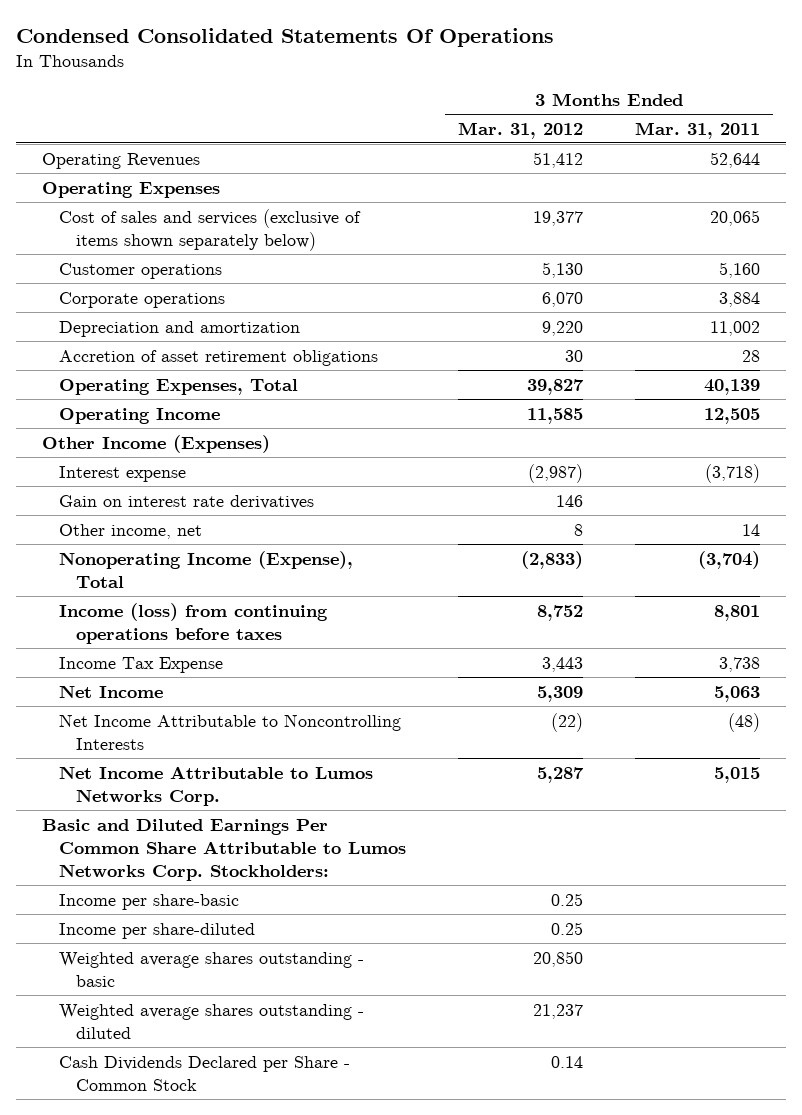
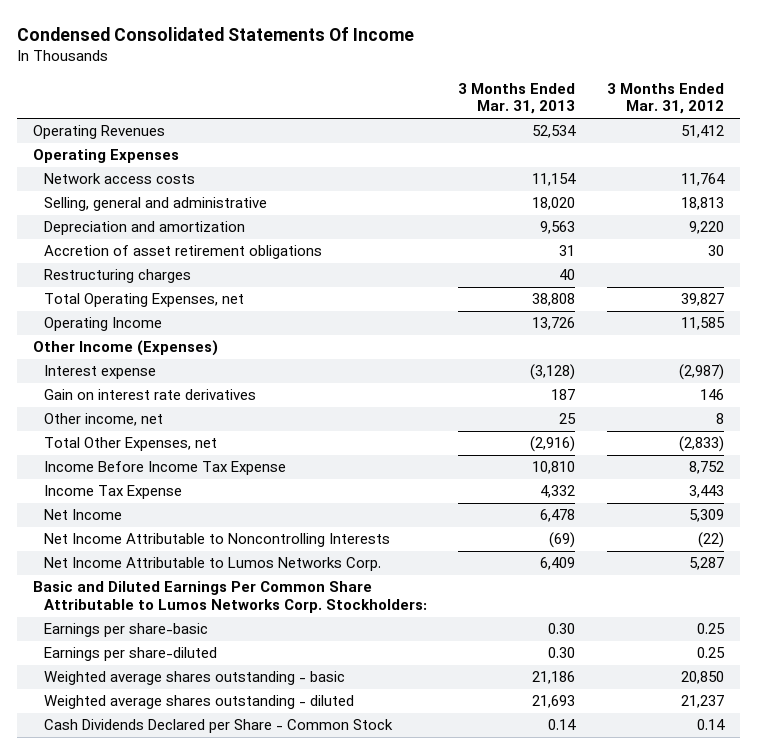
- Condensed Consolidated Statements Of Operations
+ Condensed Consolidated Statements Of Income
- | 3 Months Ended Mar. 31, 2012 | 3 Months Ended Mar. 31, 2011
+ | 3 Months Ended Mar. 31, 2013 | 3 Months Ended Mar. 31, 2012
- Cost of sales and services (exclusive of items shown separately below) | 19,377 | 20,065
- Customer operations | 5,130 | 5,160
- Corporate operations | 6,070 | 3,884
+ Network access costs | 11,154 | 11,764
+ Selling, general and administrative | 18,020 | 18,813
- Operating Expenses, Total | 39,827 | 40,139
+ Restructuring charges | 40 |
+ Total Operating Expenses, net | 38,808 | 39,827
- Nonoperating Income (Expense), Total | (2,833) | (3,704)
- Income (loss) from continuing operations before taxes | 8,752 | 8,801
+ Total Other Expenses, net | (2,916) | (2,833)
+ Income Before Income Tax Expense | 10,810 | 8,752
- Income per share-basic | 0.25 |
- Income per share-diluted | 0.25 |
+ Earnings per share-basic | 0.30 | 0.25
+ Earnings per share-diluted | 0.30 | 0.25

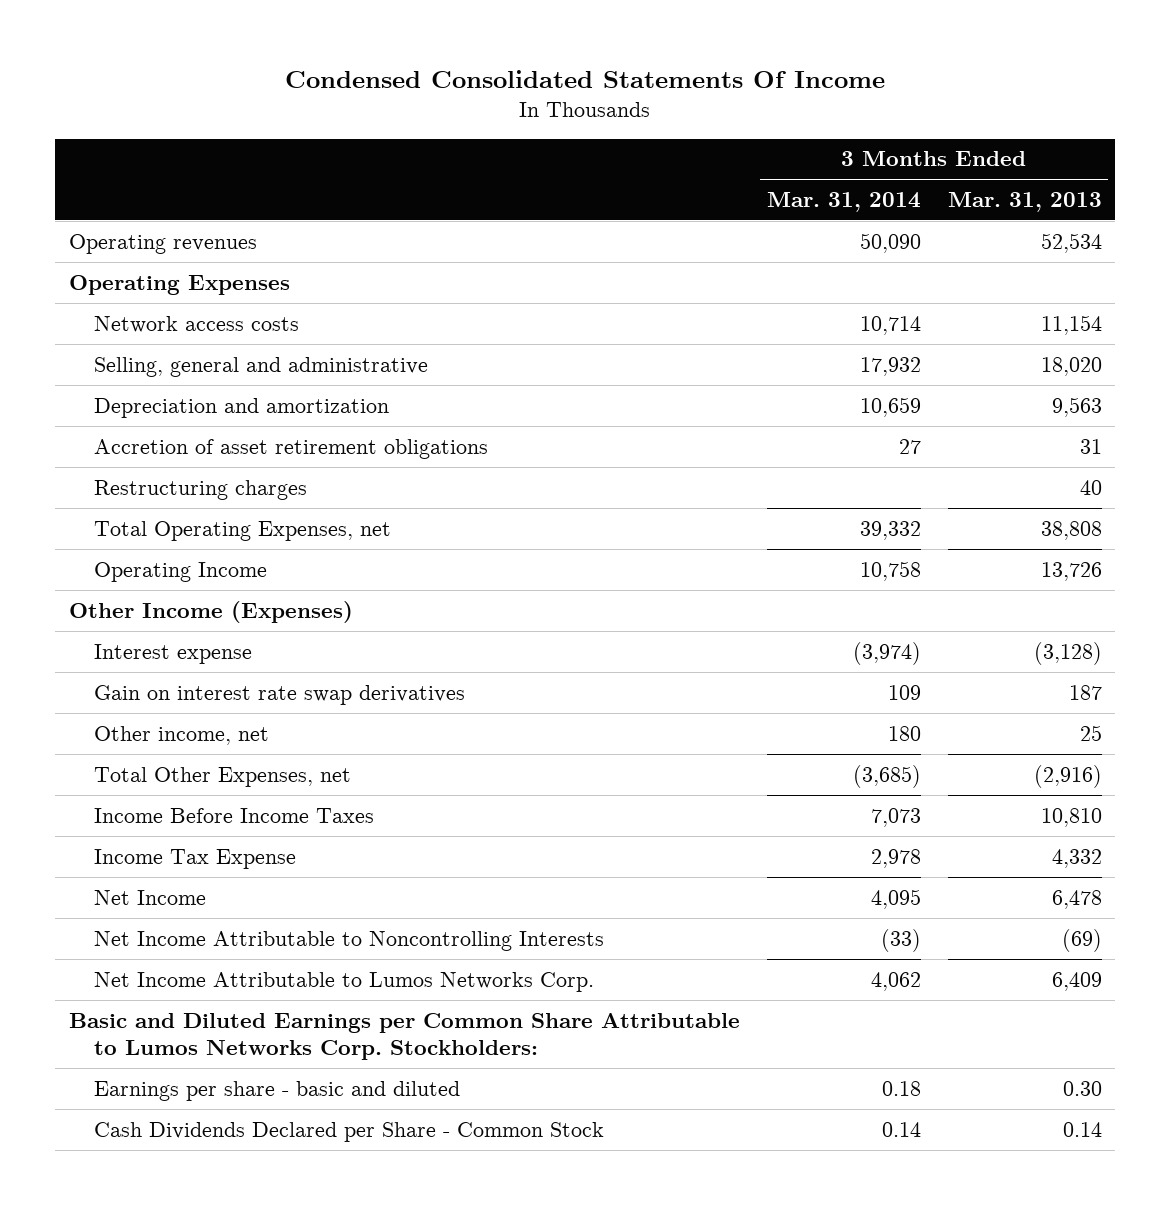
- | 3 Months Ended Mar. 31, 2013 | 3 Months Ended Mar. 31, 2012
+ | 3 Months Ended Mar. 31, 2014 | 3 Months Ended Mar. 31, 2013
- Operating Revenues | 52,534 | 51,412
+ Operating revenues | 50,090 | 52,534
- Gain on interest rate derivatives | 187 | 146
+ Gain on interest rate swap derivatives | 109 | 187
- Income Before Income Tax Expense | 10,810 | 8,752
+ Income Before Income Taxes | 7,073 | 10,810
- Basic and Diluted Earnings Per Common Share Attributable to Lumos Networks Corp. Stockholders:
- Earnings per share-basic | 0.30 | 0.25
- Earnings per share-diluted | 0.30 | 0.25
- Weighted average shares outstanding - basic | 21,186 | 20,850
- Weighted average shares outstanding - diluted | 21,693 | 21,237
+ Basic and Diluted Earnings per Common Share Attributable to Lumos Networks Corp. Stockholders:
+ Earnings per share - basic and diluted | 0.18 | 0.30

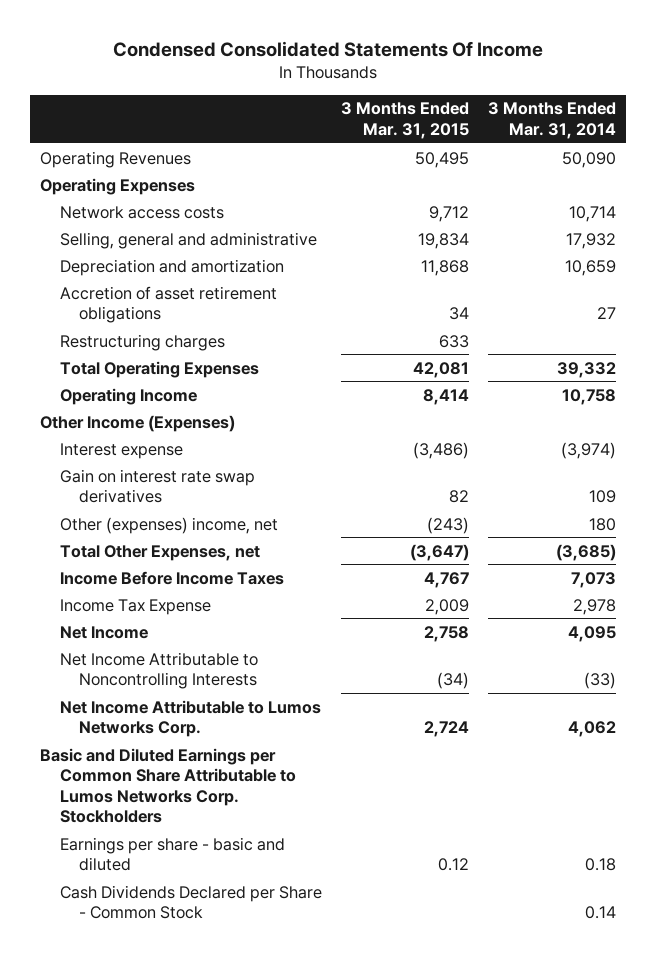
- | 3 Months Ended Mar. 31, 2014 | 3 Months Ended Mar. 31, 2013
+ | 3 Months Ended Mar. 31, 2015 | 3 Months Ended Mar. 31, 2014
- Operating revenues | 50,090 | 52,534
+ Operating Revenues | 50,495 | 50,090
- Total Operating Expenses, net | 39,332 | 38,808
+ Total Operating Expenses | 42,081 | 39,332
- Other income, net | 180 | 25
+ Other (expenses) income, net | (243) | 180
- Basic and Diluted Earnings per Common Share Attributable to Lumos Networks Corp. Stockholders:
+ Basic and Diluted Earnings per Common Share Attributable to Lumos Networks Corp. Stockholders

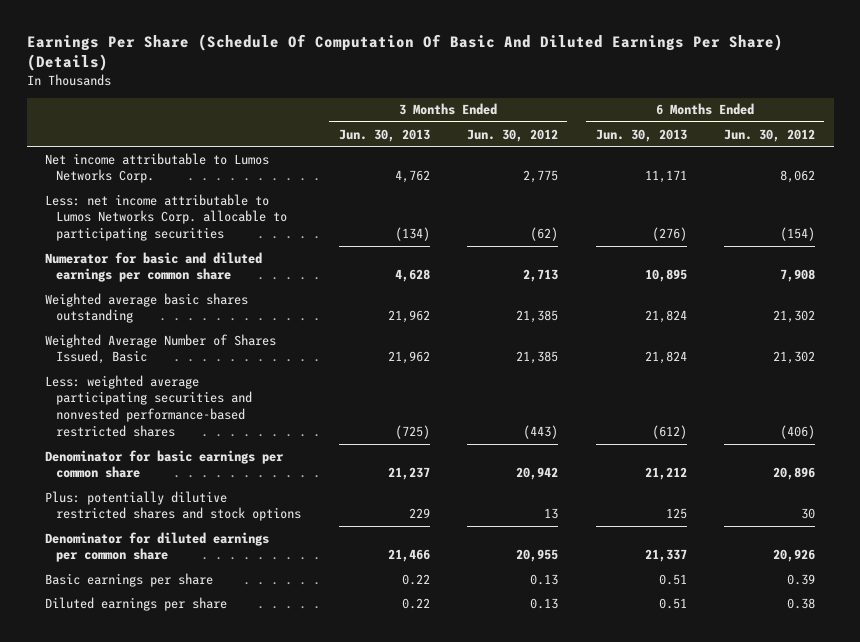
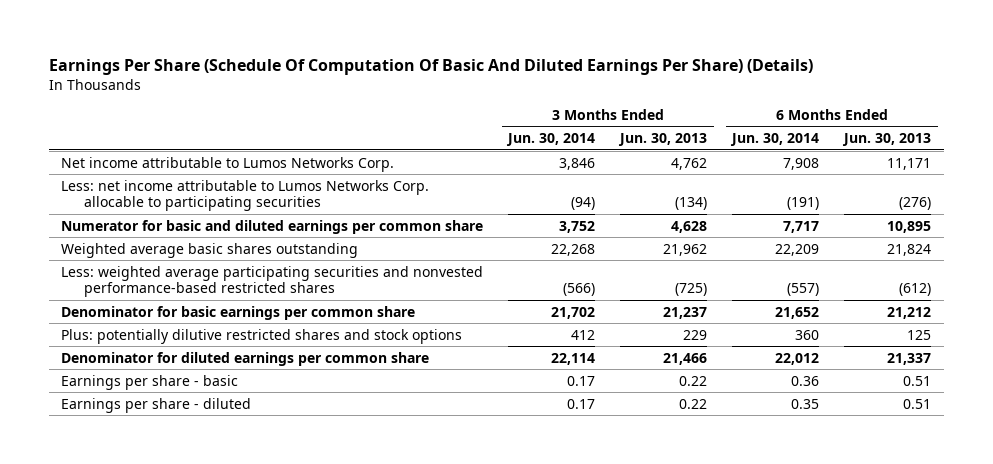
- | 3 Months Ended Jun. 30, 2013 | 3 Months Ended Jun. 30, 2012 | 6 Months Ended Jun. 30, 2013 | 6 Months Ended Jun. 30, 2012
+ | 3 Months Ended Jun. 30, 2014 | 3 Months Ended Jun. 30, 2013 | 6 Months Ended Jun. 30, 2014 | 6 Months Ended Jun. 30, 2013
- Weighted Average Number of Shares Issued, Basic | 21,962 | 21,385 | 21,824 | 21,302
- Basic earnings per share | 0.22 | 0.13 | 0.51 | 0.39
- Diluted earnings per share | 0.22 | 0.13 | 0.51 | 0.38
+ Earnings per share - basic | 0.17 | 0.22 | 0.36 | 0.51
+ Earnings per share - diluted | 0.17 | 0.22 | 0.35 | 0.51

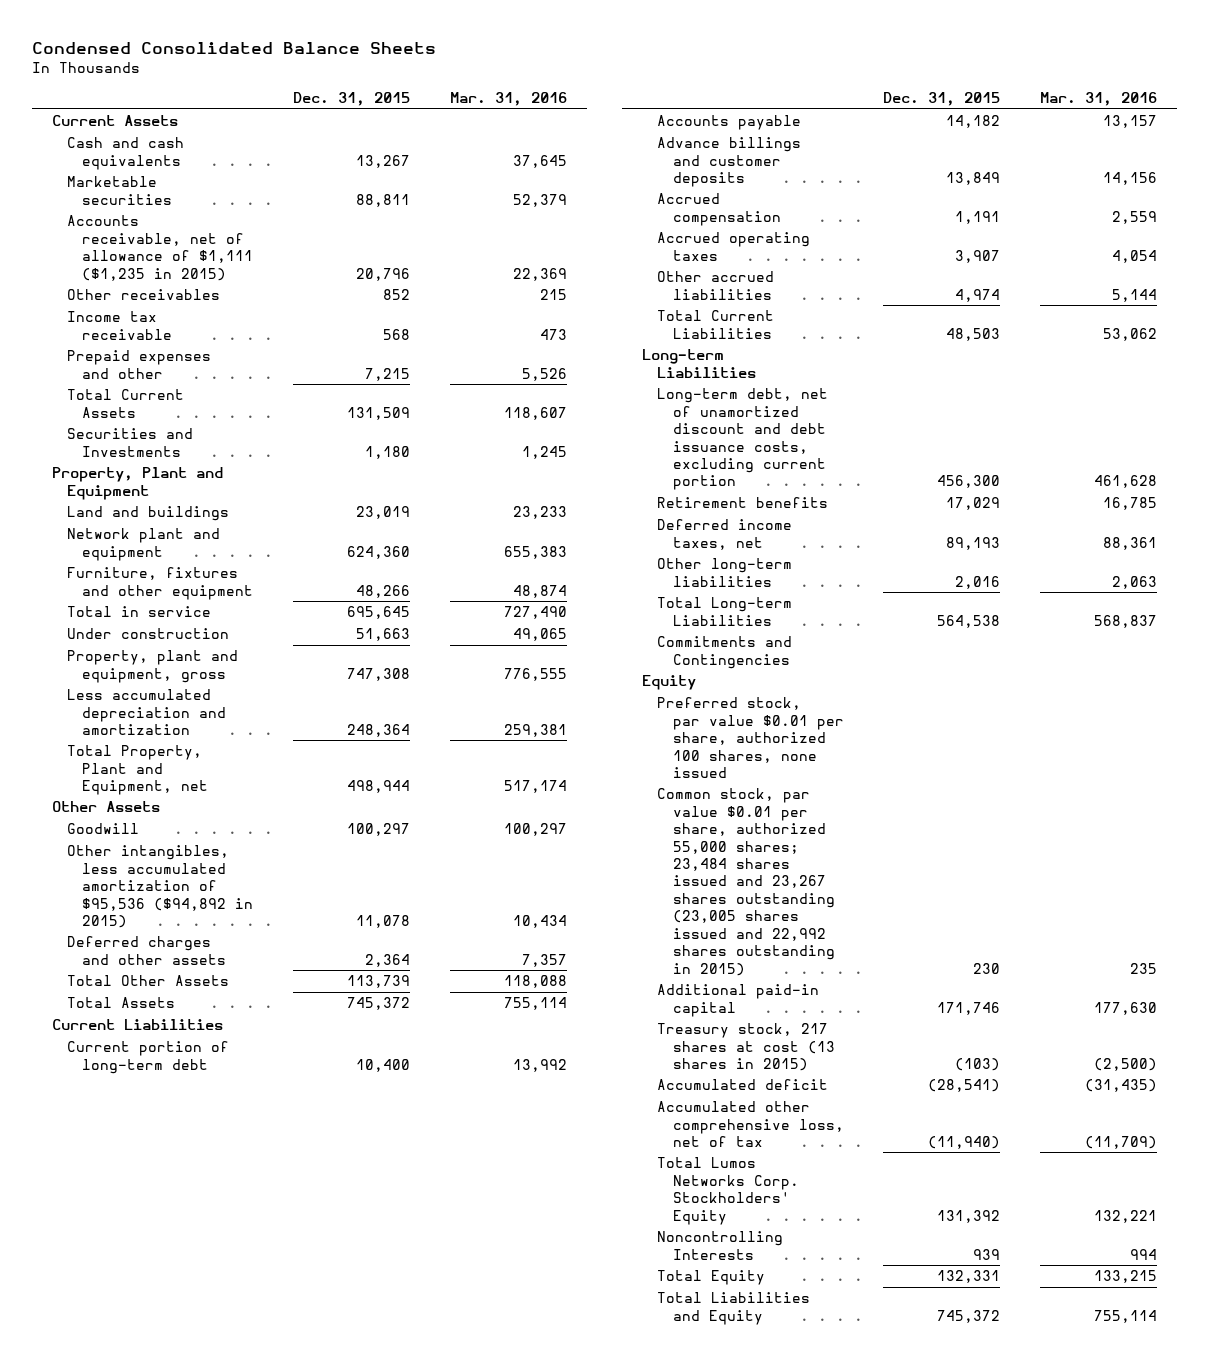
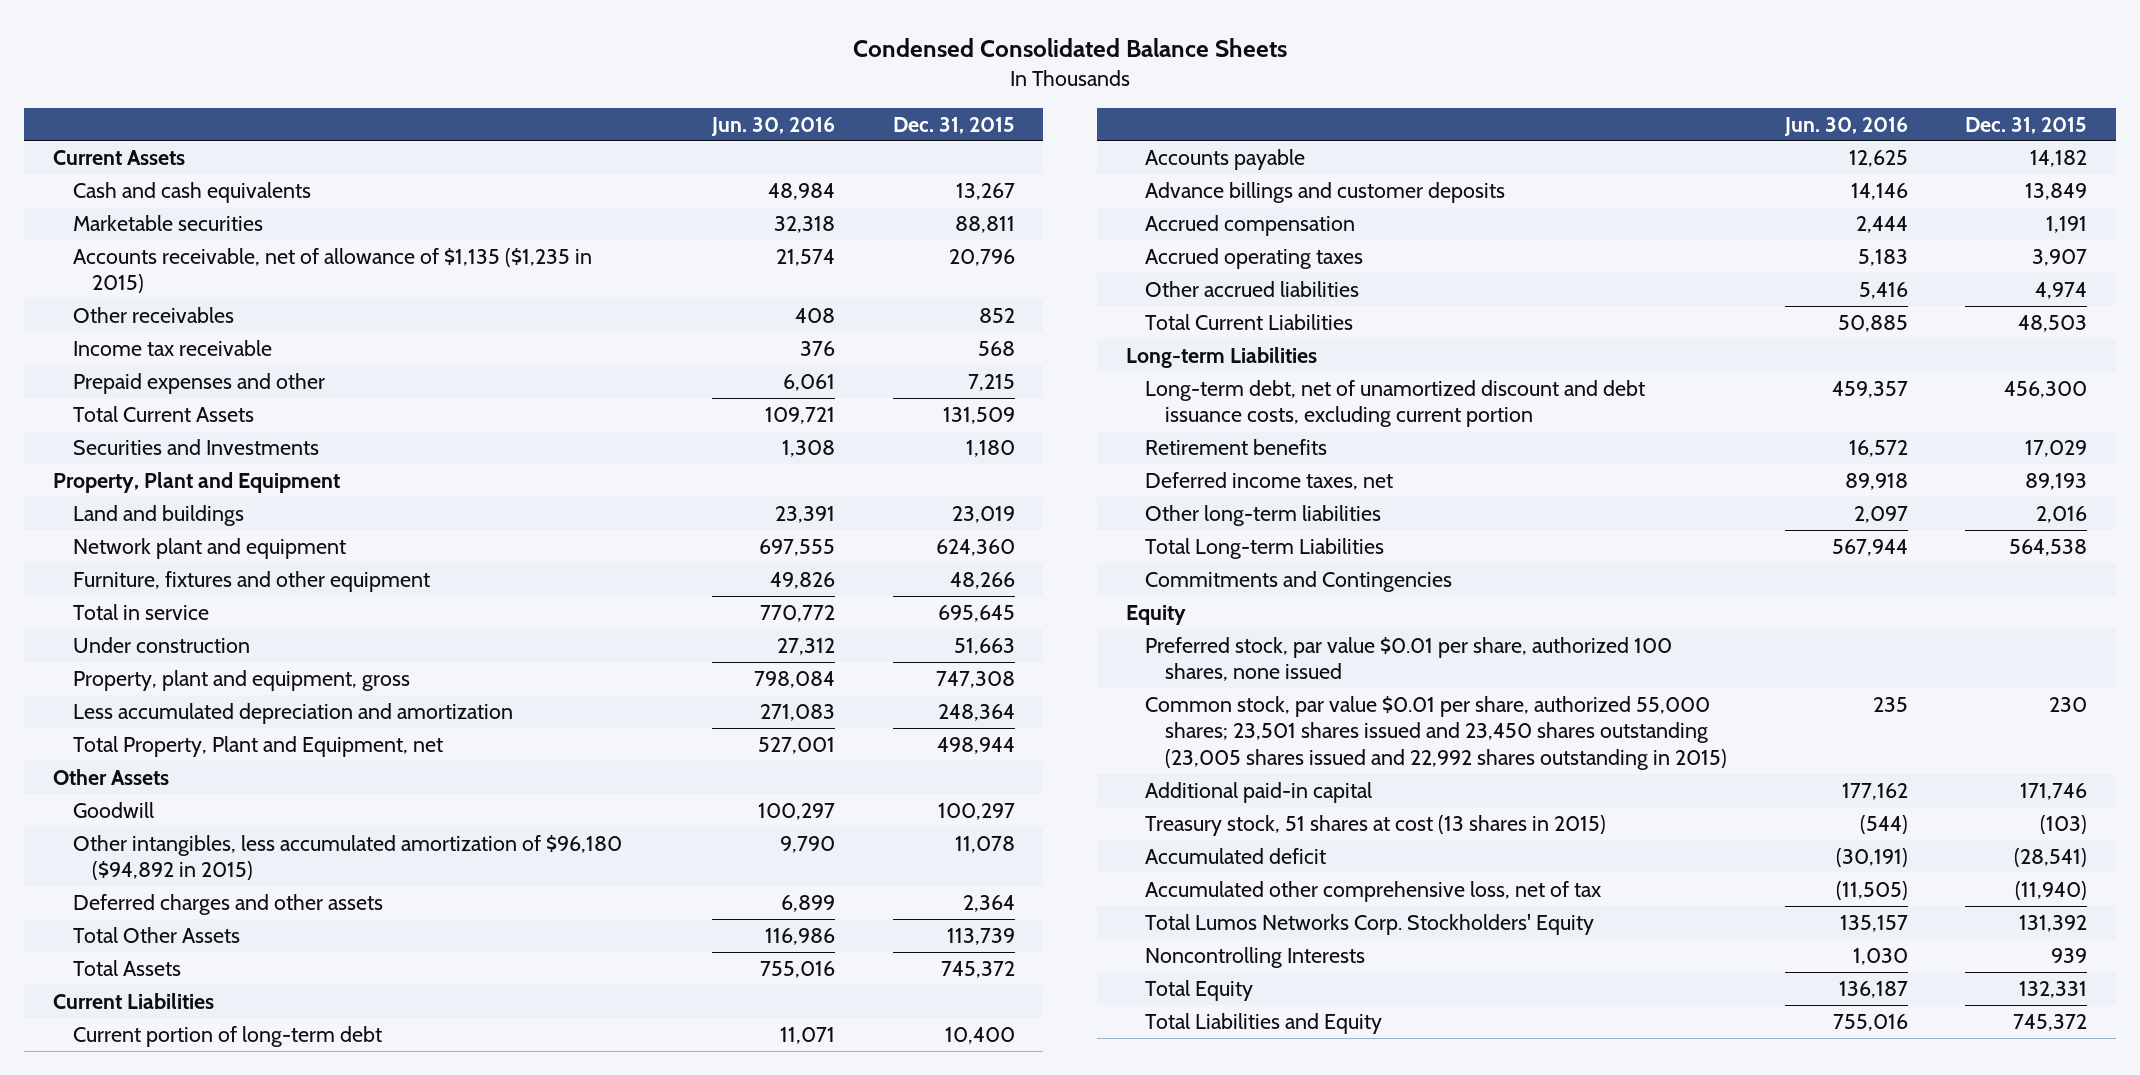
- | Dec. 31, 2015 | Mar. 31, 2016
+ | Jun. 30, 2016 | Dec. 31, 2015
- Accounts receivable, net of allowance of $1,111 ($1,235 in 2015) | 20,796 | 22,369
+ Accounts receivable, net of allowance of $1,135 ($1,235 in 2015) | 21,574 | 20,796
- Other intangibles, less accumulated amortization of $95,536 ($94,892 in 2015) | 11,078 | 10,434
+ Other intangibles, less accumulated amortization of $96,180 ($94,892 in 2015) | 9,790 | 11,078
- Common stock, par value $0.01 per share, authorized 55,000 shares; 23,484 shares issued and 23,267 shares outstanding (23,005 shares issued and 22,992 shares outstanding in 2015) | 230 | 235
+ Common stock, par value $0.01 per share, authorized 55,000 shares; 23,501 shares issued and 23,450 shares outstanding (23,005 shares issued and 22,992 shares outstanding in 2015) | 235 | 230
- Treasury stock, 217 shares at cost (13 shares in 2015) | (103) | (2,500)
+ Treasury stock, 51 shares at cost (13 shares in 2015) | (544) | (103)

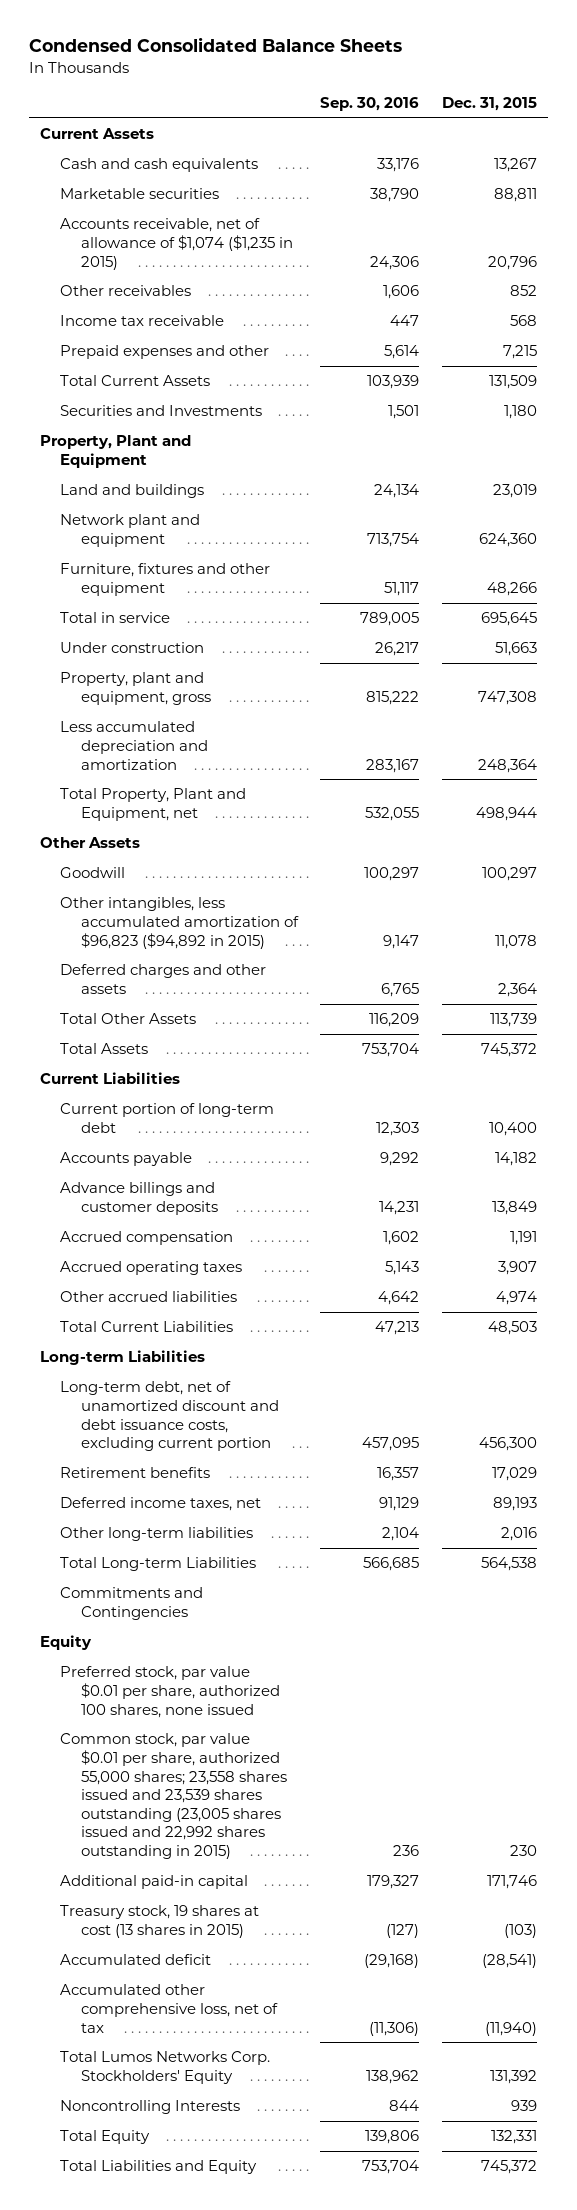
- | Jun. 30, 2016 | Dec. 31, 2015
+ | Sep. 30, 2016 | Dec. 31, 2015
- Accounts receivable, net of allowance of $1,135 ($1,235 in 2015) | 21,574 | 20,796
+ Accounts receivable, net of allowance of $1,074 ($1,235 in 2015) | 24,306 | 20,796
- Other intangibles, less accumulated amortization of $96,180 ($94,892 in 2015) | 9,790 | 11,078
+ Other intangibles, less accumulated amortization of $96,823 ($94,892 in 2015) | 9,147 | 11,078
- Common stock, par value $0.01 per share, authorized 55,000 shares; 23,501 shares issued and 23,450 shares outstanding (23,005 shares issued and 22,992 shares outstanding in 2015) | 235 | 230
+ Common stock, par value $0.01 per share, authorized 55,000 shares; 23,558 shares issued and 23,539 shares outstanding (23,005 shares issued and 22,992 shares outstanding in 2015) | 236 | 230
- Treasury stock, 51 shares at cost (13 shares in 2015) | (544) | (103)
+ Treasury stock, 19 shares at cost (13 shares in 2015) | (127) | (103)

